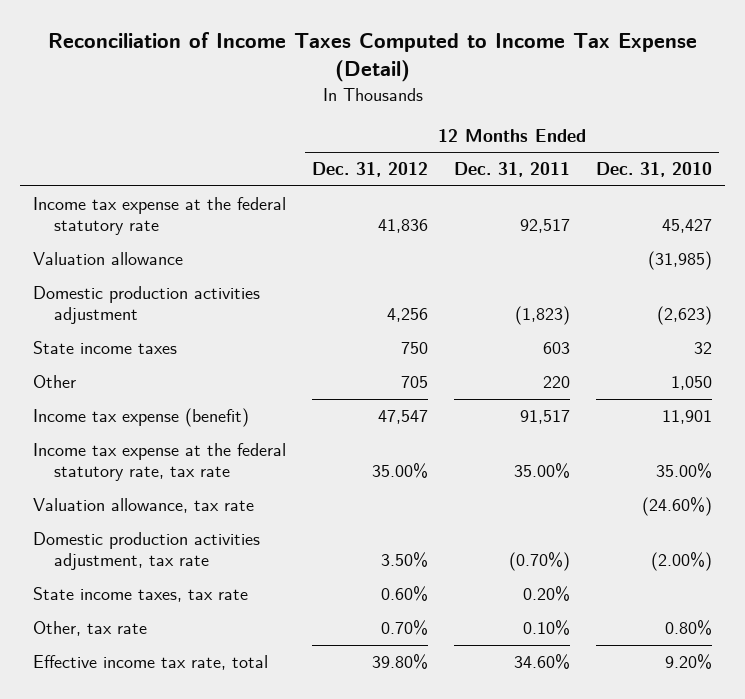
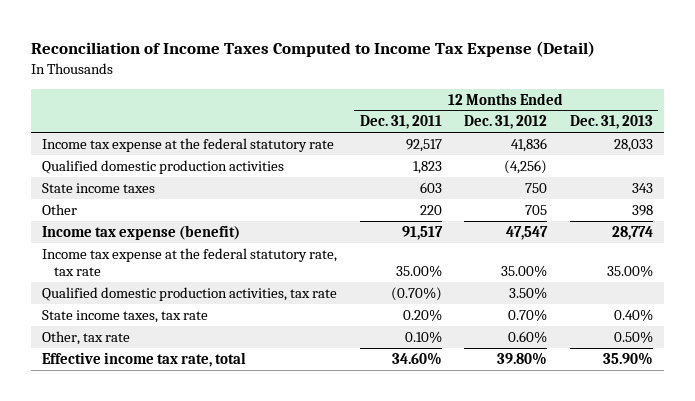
- | 12 Months Ended Dec. 31, 2012 | 12 Months Ended Dec. 31, 2011 | 12 Months Ended Dec. 31, 2010
+ | 12 Months Ended Dec. 31, 2011 | 12 Months Ended Dec. 31, 2012 | 12 Months Ended Dec. 31, 2013
- Valuation allowance | | | (31,985)
- Domestic production activities adjustment | 4,256 | (1,823) | (2,623)
+ Qualified domestic production activities | 1,823 | (4,256) |
- Valuation allowance, tax rate | | | (24.60%)
- Domestic production activities adjustment, tax rate | 3.50% | (0.70%) | (2.00%)
- State income taxes, tax rate | 0.60% | 0.20% |
- Other, tax rate | 0.70% | 0.10% | 0.80%
+ Qualified domestic production activities, tax rate | (0.70%) | 3.50% |
+ State income taxes, tax rate | 0.20% | 0.70% | 0.40%
+ Other, tax rate | 0.10% | 0.60% | 0.50%

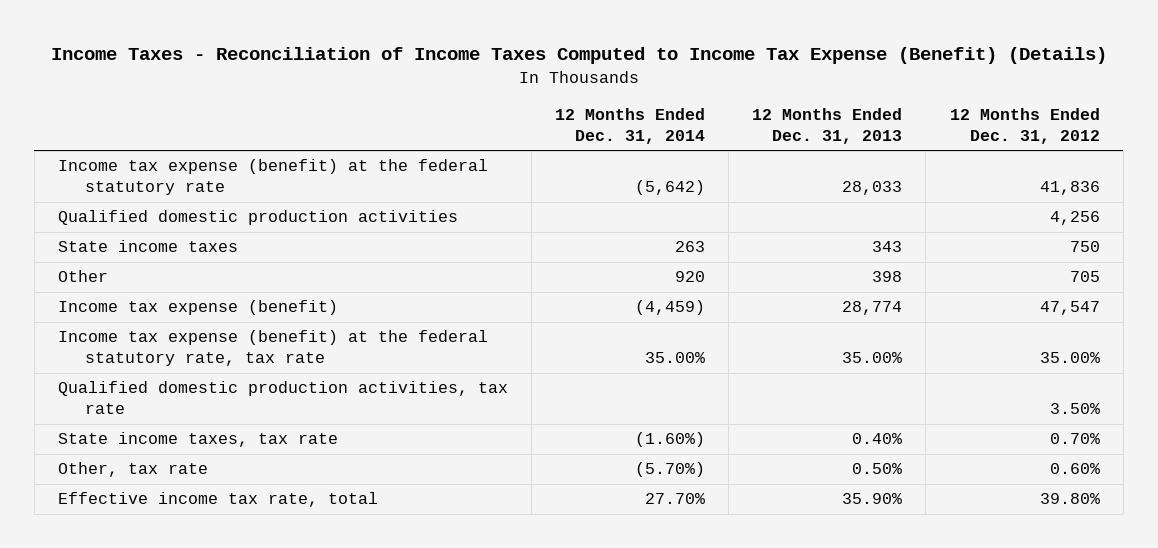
- Reconciliation of Income Taxes Computed to Income Tax Expense (Detail)
+ Income Taxes - Reconciliation of Income Taxes Computed to Income Tax Expense (Benefit) (Details)
- | 12 Months Ended Dec. 31, 2011 | 12 Months Ended Dec. 31, 2012 | 12 Months Ended Dec. 31, 2013
+ | 12 Months Ended Dec. 31, 2014 | 12 Months Ended Dec. 31, 2013 | 12 Months Ended Dec. 31, 2012
- Income tax expense at the federal statutory rate | 92,517 | 41,836 | 28,033
- Qualified domestic production activities | 1,823 | (4,256) |
+ Income tax expense (benefit) at the federal statutory rate | (5,642) | 28,033 | 41,836
+ Qualified domestic production activities | | | 4,256
- Income tax expense at the federal statutory rate, tax rate | 35.00% | 35.00% | 35.00%
+ Income tax expense (benefit) at the federal statutory rate, tax rate | 35.00% | 35.00% | 35.00%

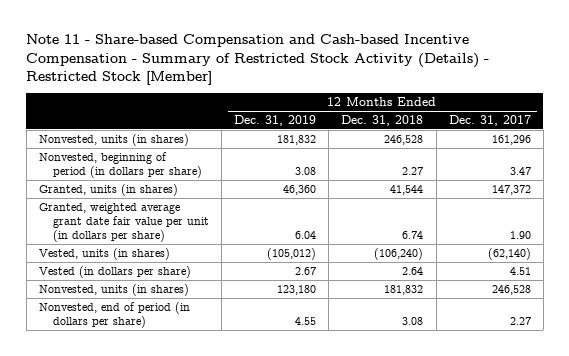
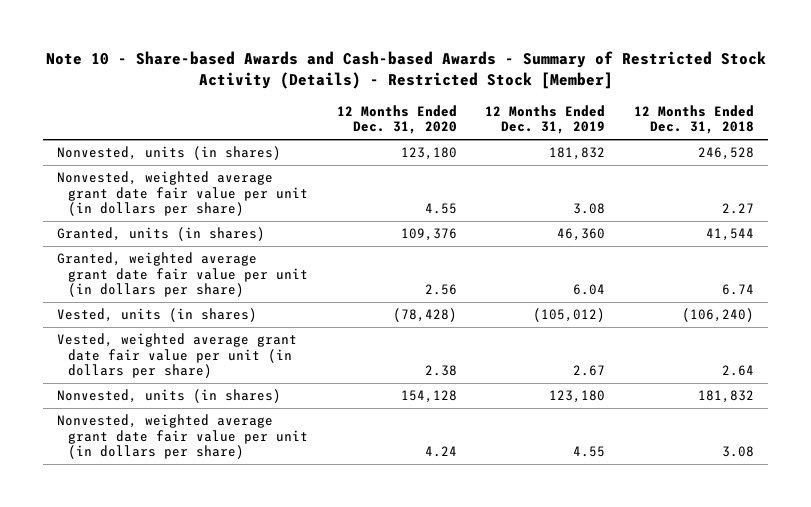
- Note 11 - Share-based Compensation and Cash-based Incentive Compensation - Summary of Restricted Stock Activity (Details) - Restricted Stock [Member]
+ Note 10 - Share-based Awards and Cash-based Awards - Summary of Restricted Stock Activity (Details) - Restricted Stock [Member]
- | 12 Months Ended Dec. 31, 2019 | 12 Months Ended Dec. 31, 2018 | 12 Months Ended Dec. 31, 2017
+ | 12 Months Ended Dec. 31, 2020 | 12 Months Ended Dec. 31, 2019 | 12 Months Ended Dec. 31, 2018
- Nonvested, beginning of period (in dollars per share) | 3.08 | 2.27 | 3.47
+ Nonvested, weighted average grant date fair value per unit (in dollars per share) | 4.55 | 3.08 | 2.27
- Vested (in dollars per share) | 2.67 | 2.64 | 4.51
+ Vested, weighted average grant date fair value per unit (in dollars per share) | 2.38 | 2.67 | 2.64
- Nonvested, end of period (in dollars per share) | 4.55 | 3.08 | 2.27
+ Nonvested, weighted average grant date fair value per unit (in dollars per share) | 4.24 | 4.55 | 3.08

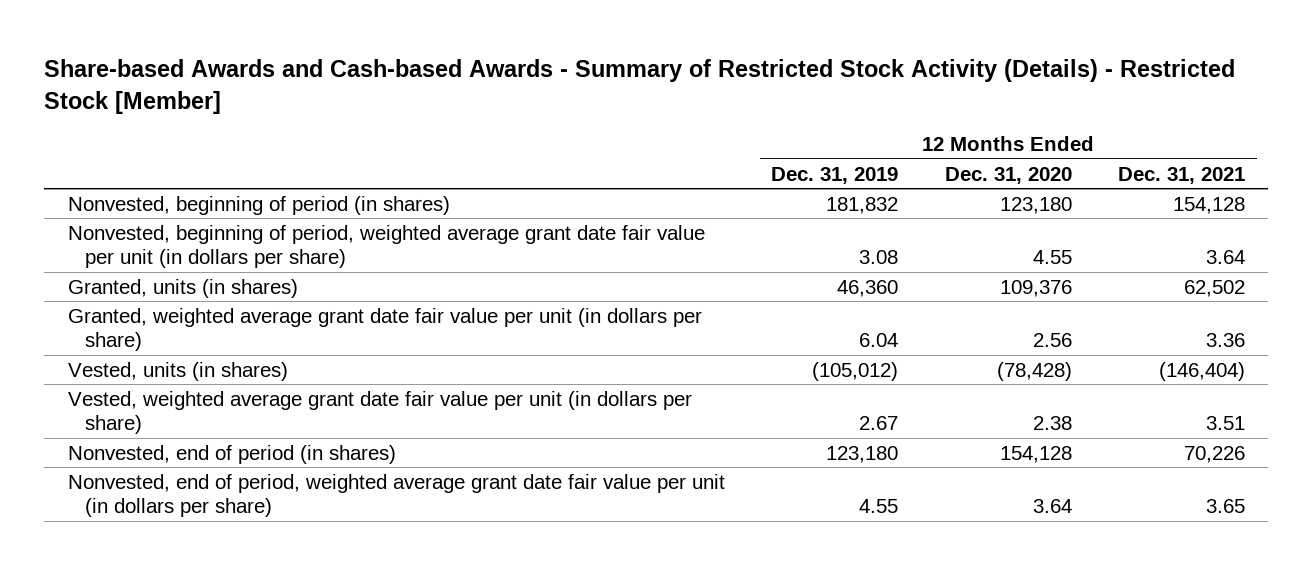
- Note 10 - Share-based Awards and Cash-based Awards - Summary of Restricted Stock Activity (Details) - Restricted Stock [Member]
+ Share-based Awards and Cash-based Awards - Summary of Restricted Stock Activity (Details) - Restricted Stock [Member]
- | 12 Months Ended Dec. 31, 2020 | 12 Months Ended Dec. 31, 2019 | 12 Months Ended Dec. 31, 2018
+ | 12 Months Ended Dec. 31, 2019 | 12 Months Ended Dec. 31, 2020 | 12 Months Ended Dec. 31, 2021
- Nonvested, units (in shares) | 123,180 | 181,832 | 246,528
- Nonvested, weighted average grant date fair value per unit (in dollars per share) | 4.55 | 3.08 | 2.27
+ Nonvested, beginning of period (in shares) | 181,832 | 123,180 | 154,128
+ Nonvested, beginning of period, weighted average grant date fair value per unit (in dollars per share) | 3.08 | 4.55 | 3.64
- Nonvested, units (in shares) | 154,128 | 123,180 | 181,832
- Nonvested, weighted average grant date fair value per unit (in dollars per share) | 4.24 | 4.55 | 3.08
+ Nonvested, end of period (in shares) | 123,180 | 154,128 | 70,226
+ Nonvested, end of period, weighted average grant date fair value per unit (in dollars per share) | 4.55 | 3.64 | 3.65

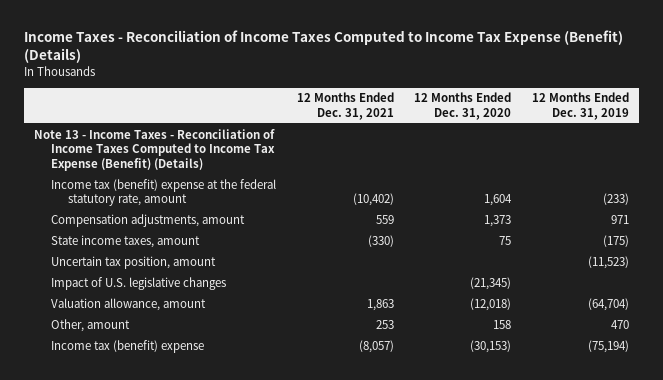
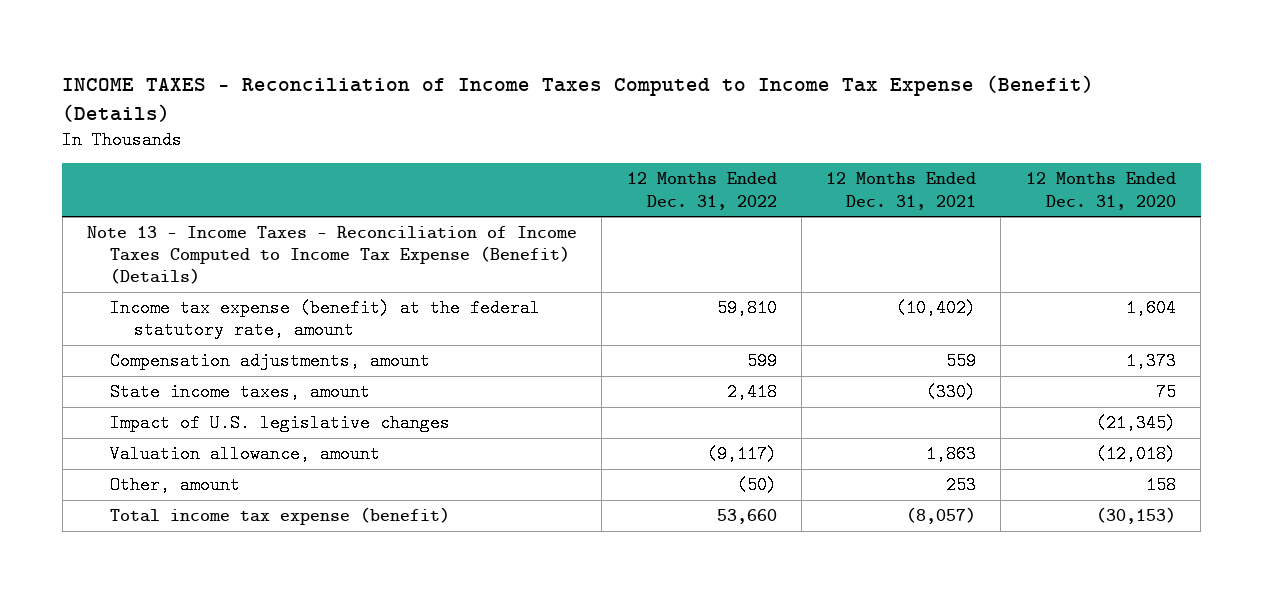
- Income Taxes - Reconciliation of Income Taxes Computed to Income Tax Expense (Benefit) (Details)
+ INCOME TAXES - Reconciliation of Income Taxes Computed to Income Tax Expense (Benefit) (Details)
- | 12 Months Ended Dec. 31, 2021 | 12 Months Ended Dec. 31, 2020 | 12 Months Ended Dec. 31, 2019
+ | 12 Months Ended Dec. 31, 2022 | 12 Months Ended Dec. 31, 2021 | 12 Months Ended Dec. 31, 2020
- Income tax (benefit) expense at the federal statutory rate, amount | (10,402) | 1,604 | (233)
+ Income tax expense (benefit) at the federal statutory rate, amount | 59,810 | (10,402) | 1,604
- Uncertain tax position, amount | | | (11,523)
- Income tax (benefit) expense | (8,057) | (30,153) | (75,194)
+ Total income tax expense (benefit) | 53,660 | (8,057) | (30,153)

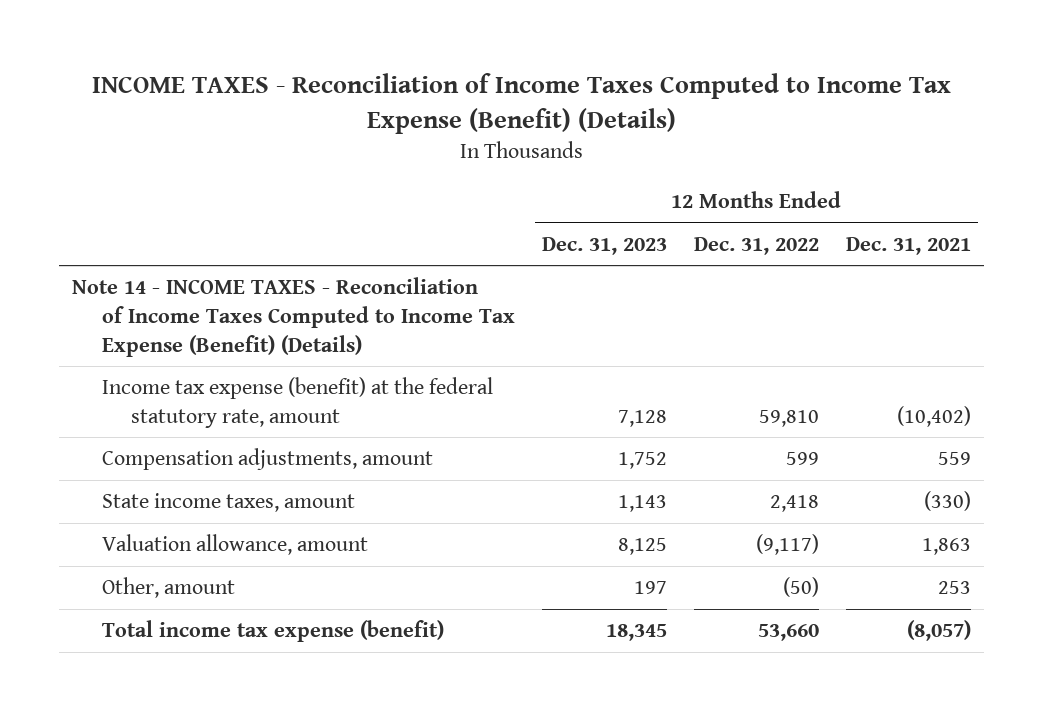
- | 12 Months Ended Dec. 31, 2022 | 12 Months Ended Dec. 31, 2021 | 12 Months Ended Dec. 31, 2020
+ | 12 Months Ended Dec. 31, 2023 | 12 Months Ended Dec. 31, 2022 | 12 Months Ended Dec. 31, 2021
- Note 13 - Income Taxes - Reconciliation of Income Taxes Computed to Income Tax Expense (Benefit) (Details)
+ Note 14 - INCOME TAXES - Reconciliation of Income Taxes Computed to Income Tax Expense (Benefit) (Details)
- Impact of U.S. legislative changes | | | (21,345)

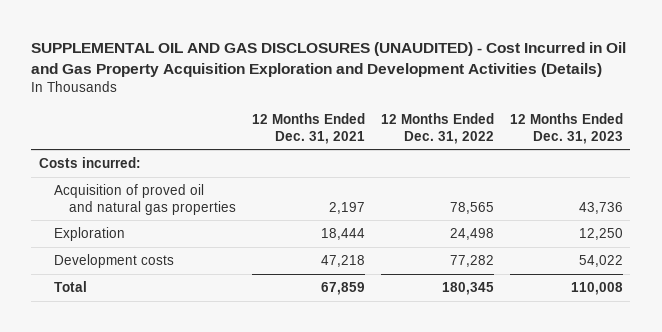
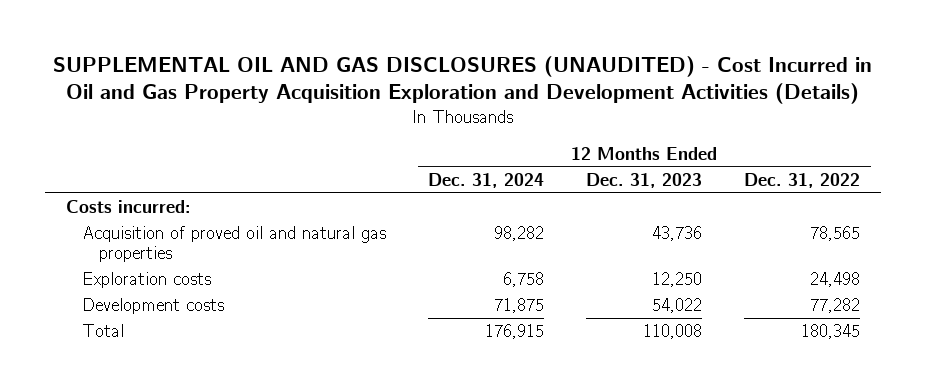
- | 12 Months Ended Dec. 31, 2021 | 12 Months Ended Dec. 31, 2022 | 12 Months Ended Dec. 31, 2023
+ | 12 Months Ended Dec. 31, 2024 | 12 Months Ended Dec. 31, 2023 | 12 Months Ended Dec. 31, 2022
- Exploration | 18,444 | 24,498 | 12,250
+ Exploration costs | 6,758 | 12,250 | 24,498

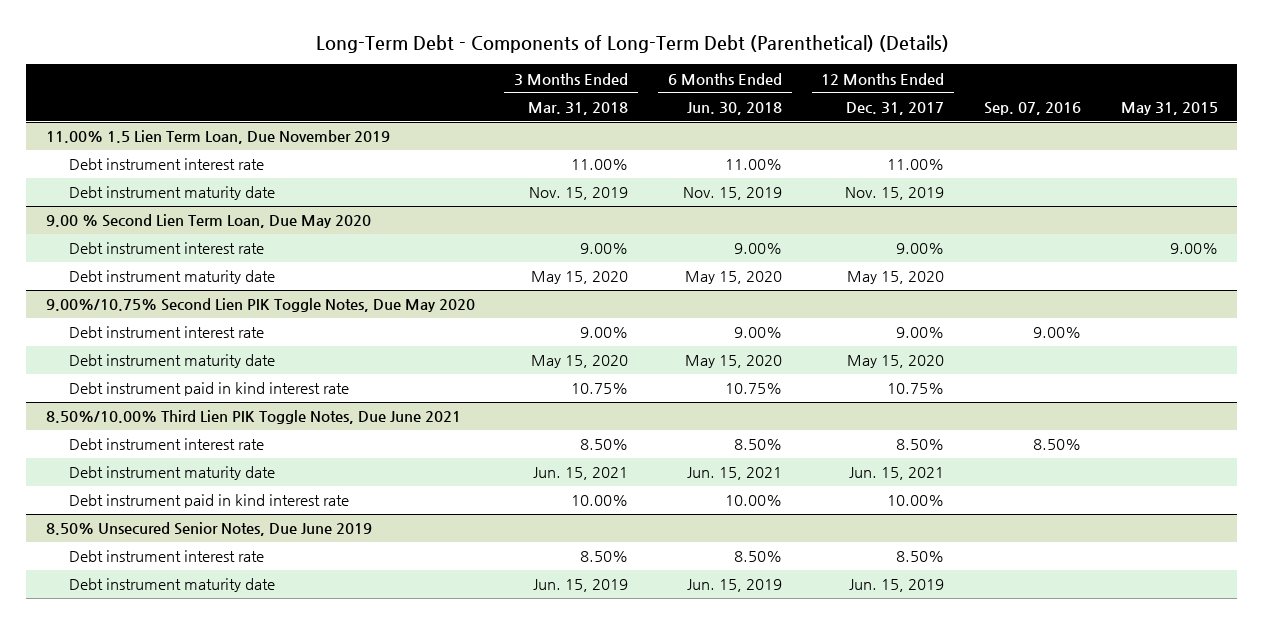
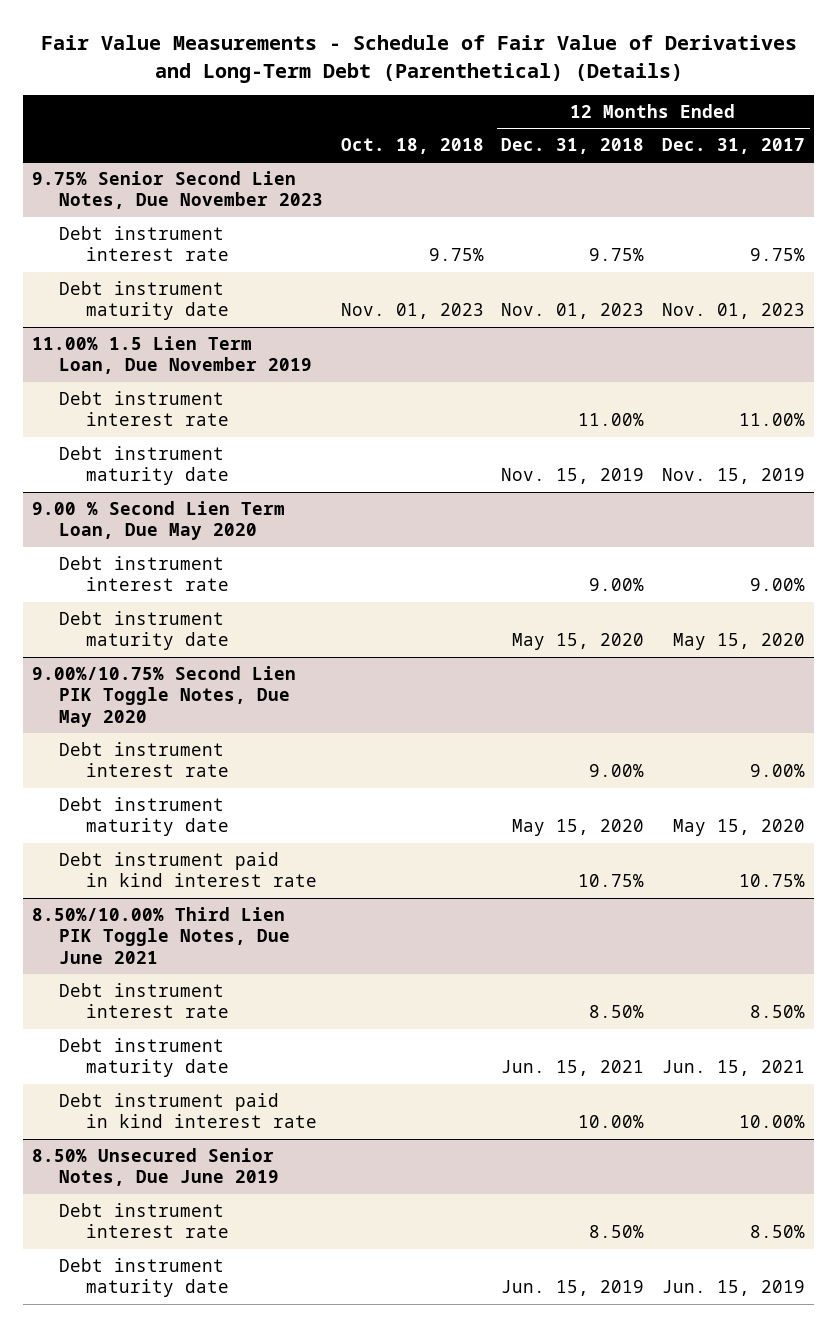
- Long-Term Debt - Components of Long-Term Debt (Parenthetical) (Details)
+ Fair Value Measurements - Schedule of Fair Value of Derivatives and Long-Term Debt (Parenthetical) (Details)
- | 3 Months Ended Mar. 31, 2018 | 6 Months Ended Jun. 30, 2018 | 12 Months Ended Dec. 31, 2017 | Sep. 07, 2016 | May 31, 2015
+ | Oct. 18, 2018 | 12 Months Ended Dec. 31, 2018 | 12 Months Ended Dec. 31, 2017
+ 9.75% Senior Second Lien Notes, Due November 2023
+ Debt instrument interest rate | 9.75% | 9.75% | 9.75%
+ Debt instrument maturity date | Nov. 01, 2023 | Nov. 01, 2023 | Nov. 01, 2023

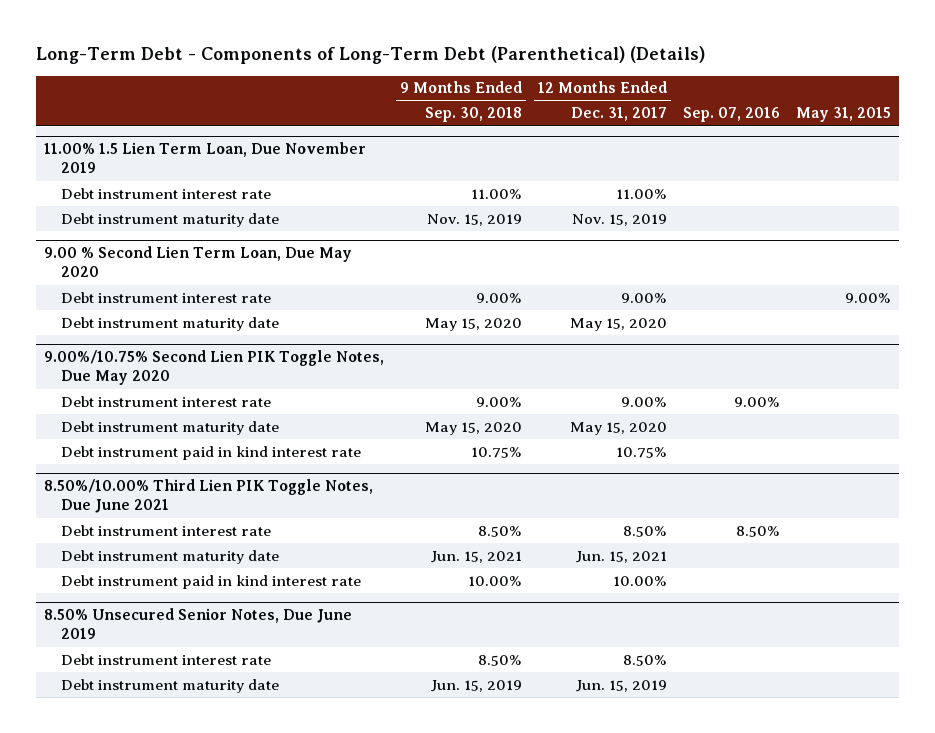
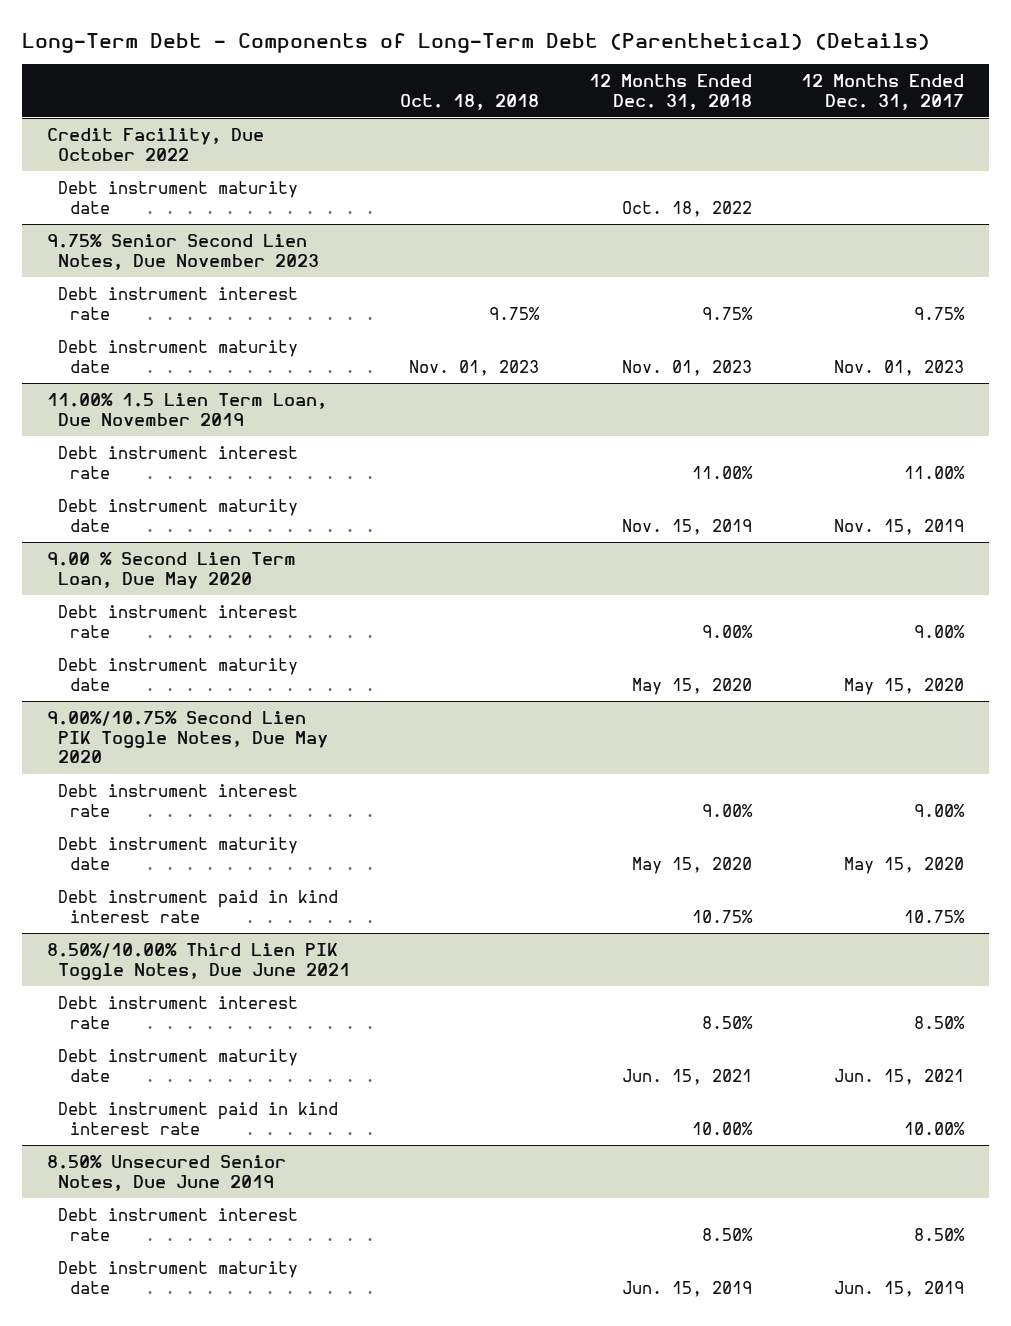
- | 9 Months Ended Sep. 30, 2018 | 12 Months Ended Dec. 31, 2017 | Sep. 07, 2016 | May 31, 2015
+ | Oct. 18, 2018 | 12 Months Ended Dec. 31, 2018 | 12 Months Ended Dec. 31, 2017
+ Credit Facility, Due October 2022
+ Debt instrument maturity date | | Oct. 18, 2022 |
+ 9.75% Senior Second Lien Notes, Due November 2023
+ Debt instrument interest rate | 9.75% | 9.75% | 9.75%
+ Debt instrument maturity date | Nov. 01, 2023 | Nov. 01, 2023 | Nov. 01, 2023

